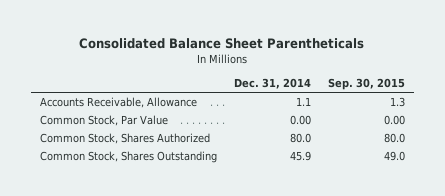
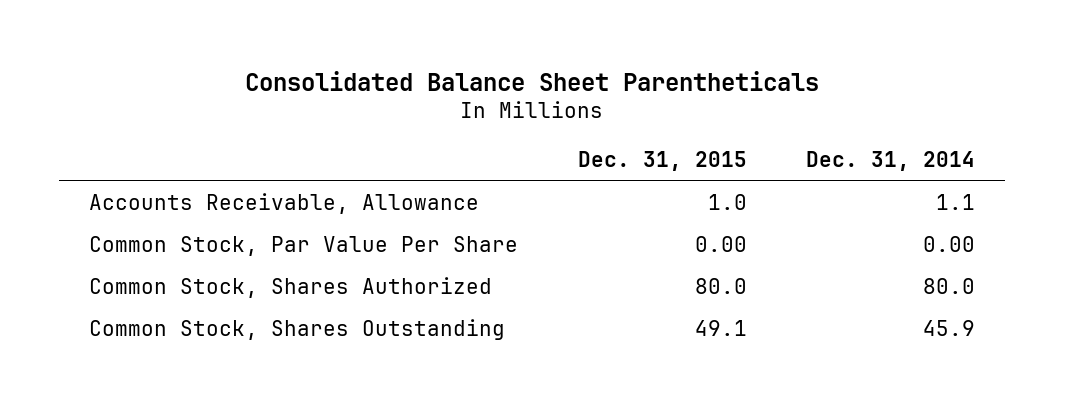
- | Dec. 31, 2014 | Sep. 30, 2015
+ | Dec. 31, 2015 | Dec. 31, 2014
- Common Stock, Par Value | 0.00 | 0.00
+ Common Stock, Par Value Per Share | 0.00 | 0.00

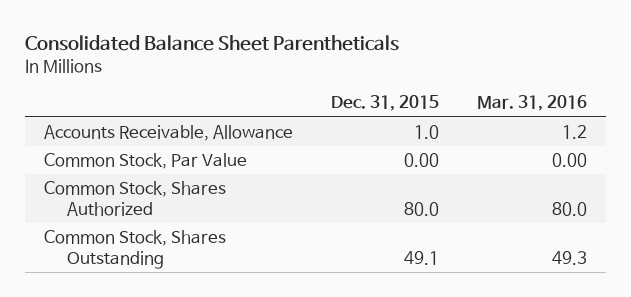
- | Dec. 31, 2015 | Dec. 31, 2014
+ | Dec. 31, 2015 | Mar. 31, 2016
- Common Stock, Par Value Per Share | 0.00 | 0.00
+ Common Stock, Par Value | 0.00 | 0.00

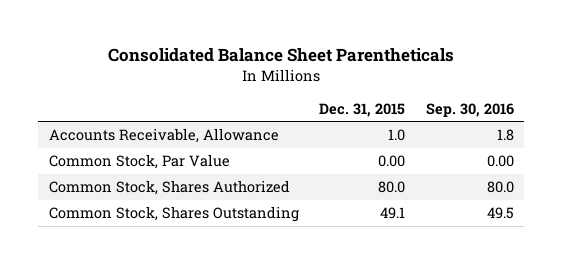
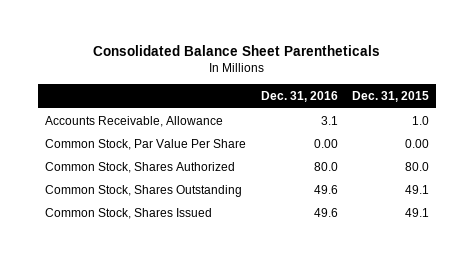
- | Dec. 31, 2015 | Sep. 30, 2016
+ | Dec. 31, 2016 | Dec. 31, 2015
- Common Stock, Par Value | 0.00 | 0.00
+ Common Stock, Par Value Per Share | 0.00 | 0.00
+ Common Stock, Shares Issued | 49.6 | 49.1

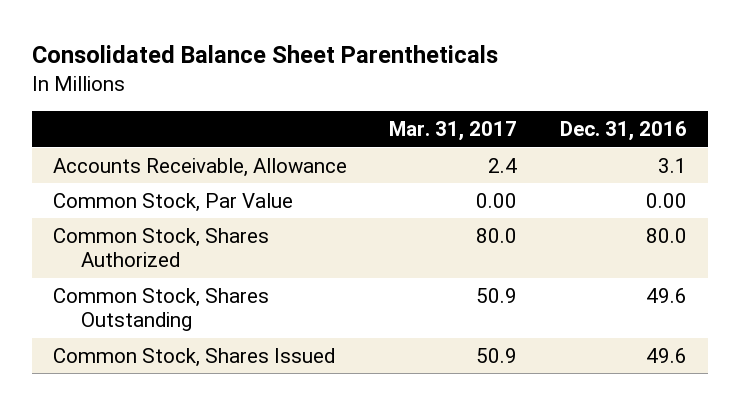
- | Dec. 31, 2016 | Dec. 31, 2015
+ | Mar. 31, 2017 | Dec. 31, 2016
- Common Stock, Par Value Per Share | 0.00 | 0.00
+ Common Stock, Par Value | 0.00 | 0.00

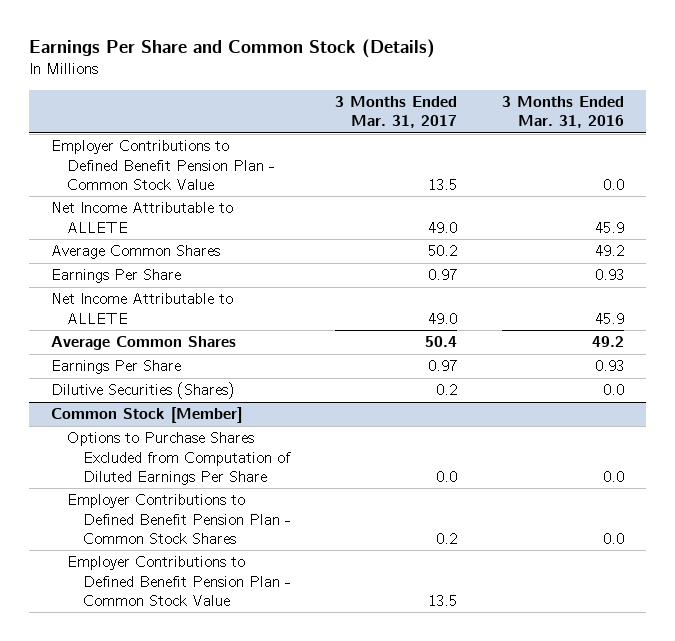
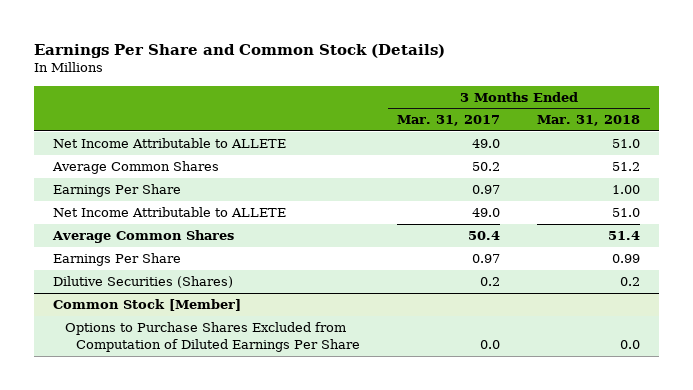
- | 3 Months Ended Mar. 31, 2017 | 3 Months Ended Mar. 31, 2016
+ | 3 Months Ended Mar. 31, 2017 | 3 Months Ended Mar. 31, 2018
- Employer Contributions to Defined Benefit Pension Plan - Common Stock Value | 13.5 | 0.0
@ Common Stock [Member]
- Employer Contributions to Defined Benefit Pension Plan - Common Stock Shares | 0.2 | 0.0
- Employer Contributions to Defined Benefit Pension Plan - Common Stock Value | 13.5 |

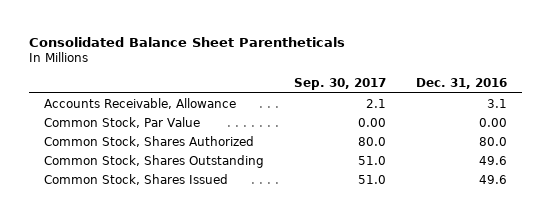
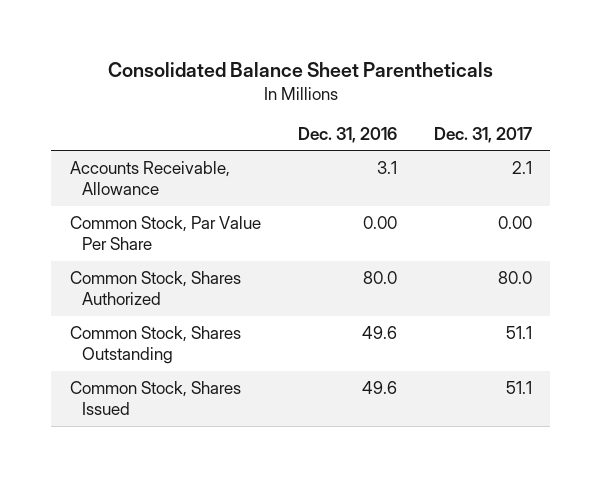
- | Sep. 30, 2017 | Dec. 31, 2016
+ | Dec. 31, 2016 | Dec. 31, 2017
- Common Stock, Par Value | 0.00 | 0.00
+ Common Stock, Par Value Per Share | 0.00 | 0.00

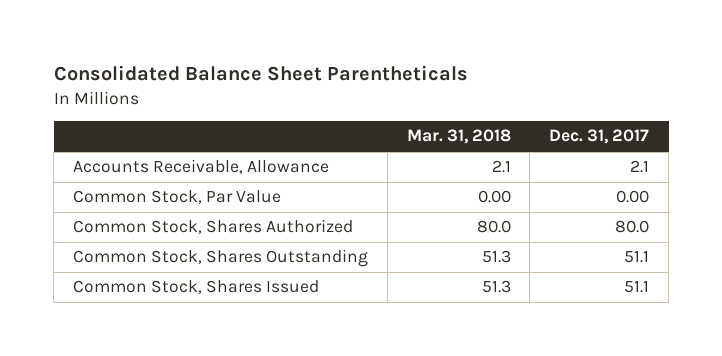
- | Dec. 31, 2016 | Dec. 31, 2017
+ | Mar. 31, 2018 | Dec. 31, 2017
- Common Stock, Par Value Per Share | 0.00 | 0.00
+ Common Stock, Par Value | 0.00 | 0.00

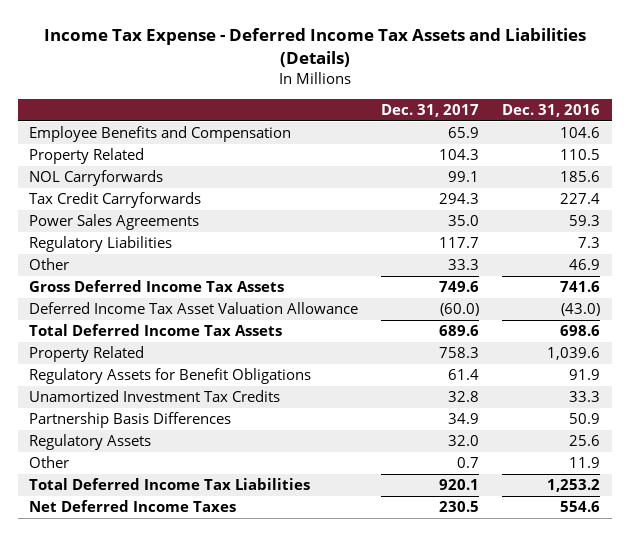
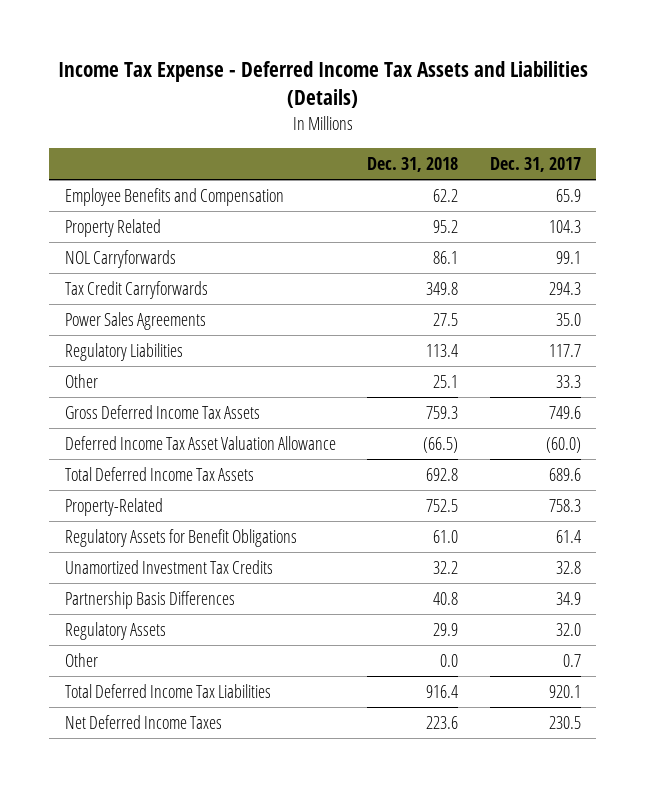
- | Dec. 31, 2017 | Dec. 31, 2016
+ | Dec. 31, 2018 | Dec. 31, 2017
- Property Related | 758.3 | 1,039.6
+ Property-Related | 752.5 | 758.3

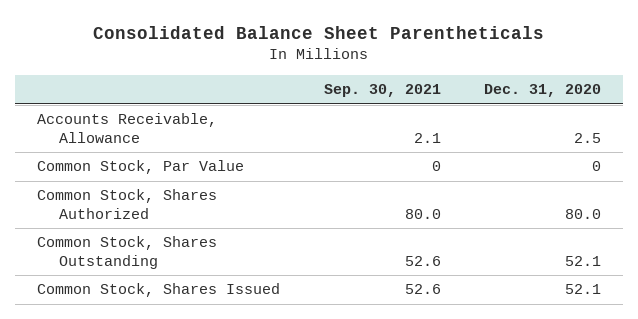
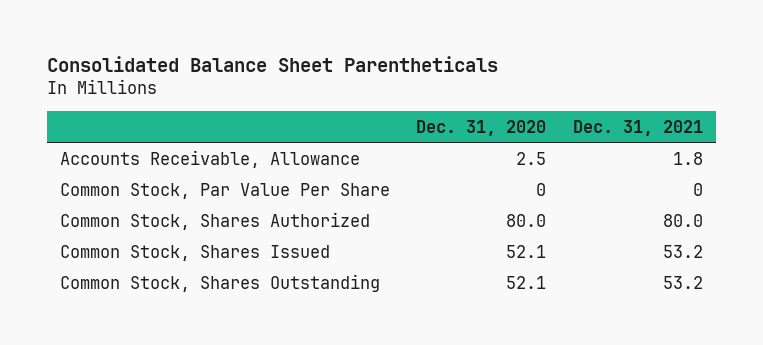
- | Sep. 30, 2021 | Dec. 31, 2020
+ | Dec. 31, 2020 | Dec. 31, 2021
- Common Stock, Par Value | 0 | 0
+ Common Stock, Par Value Per Share | 0 | 0
moved down: Common Stock, Shares Outstanding | 52.1 | 53.2

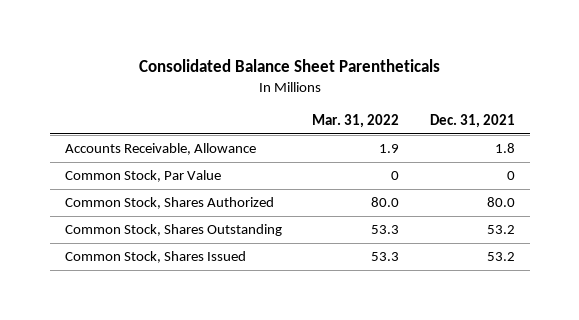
- | Dec. 31, 2020 | Dec. 31, 2021
+ | Mar. 31, 2022 | Dec. 31, 2021
- Common Stock, Par Value Per Share | 0 | 0
+ Common Stock, Par Value | 0 | 0
moved down: Common Stock, Shares Issued | 53.3 | 53.2

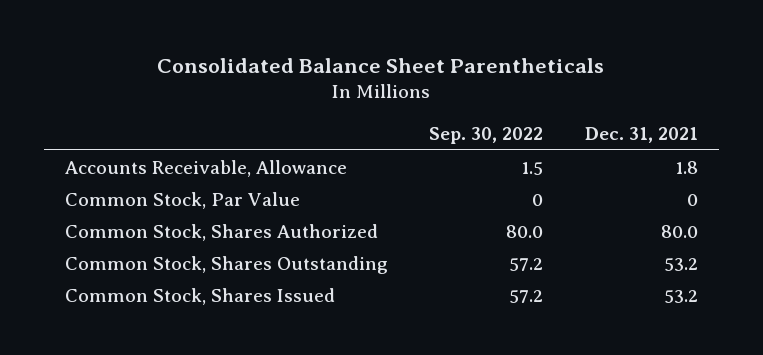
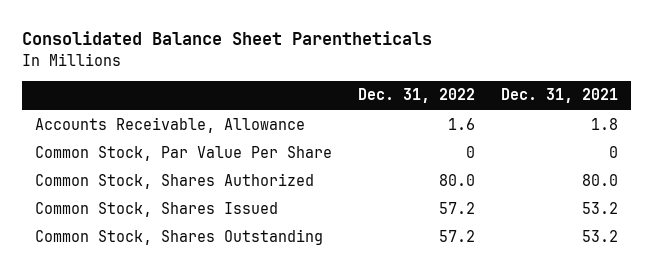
- | Sep. 30, 2022 | Dec. 31, 2021
+ | Dec. 31, 2022 | Dec. 31, 2021
- Common Stock, Par Value | 0 | 0
+ Common Stock, Par Value Per Share | 0 | 0
moved down: Common Stock, Shares Outstanding | 57.2 | 53.2

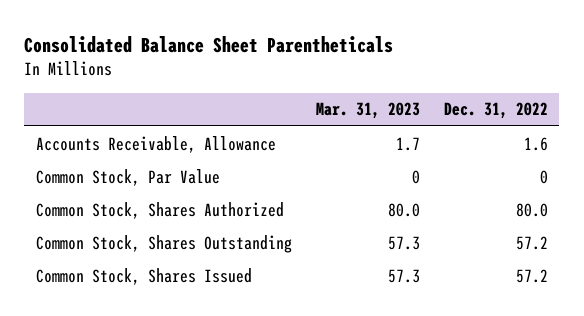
- | Dec. 31, 2022 | Dec. 31, 2021
+ | Mar. 31, 2023 | Dec. 31, 2022
- Common Stock, Par Value Per Share | 0 | 0
+ Common Stock, Par Value | 0 | 0
moved down: Common Stock, Shares Issued | 57.3 | 57.2

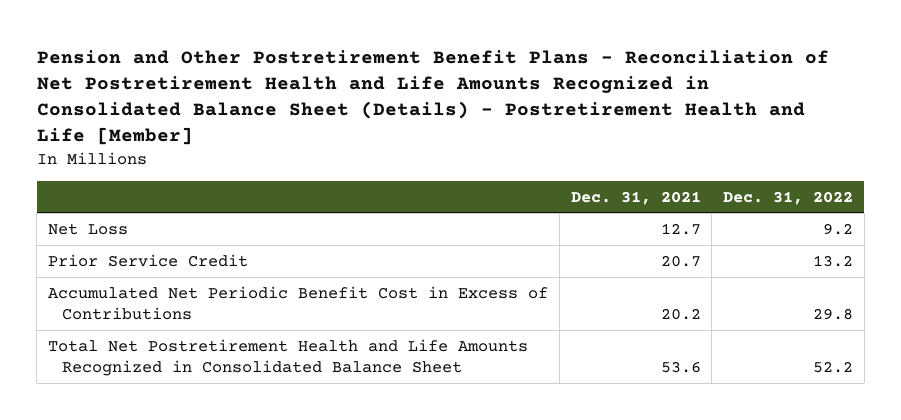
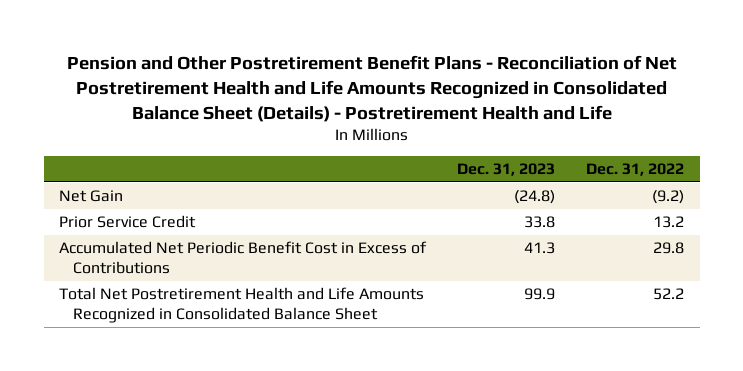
- Pension and Other Postretirement Benefit Plans - Reconciliation of Net Postretirement Health and Life Amounts Recognized in Consolidated Balance Sheet (Details) - Postretirement Health and Life [Member]
+ Pension and Other Postretirement Benefit Plans - Reconciliation of Net Postretirement Health and Life Amounts Recognized in Consolidated Balance Sheet (Details) - Postretirement Health and Life
- | Dec. 31, 2021 | Dec. 31, 2022
+ | Dec. 31, 2023 | Dec. 31, 2022
- Net Loss | 12.7 | 9.2
+ Net Gain | (24.8) | (9.2)

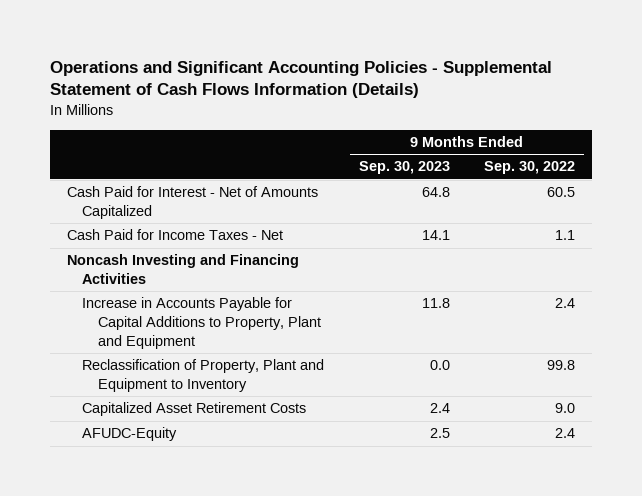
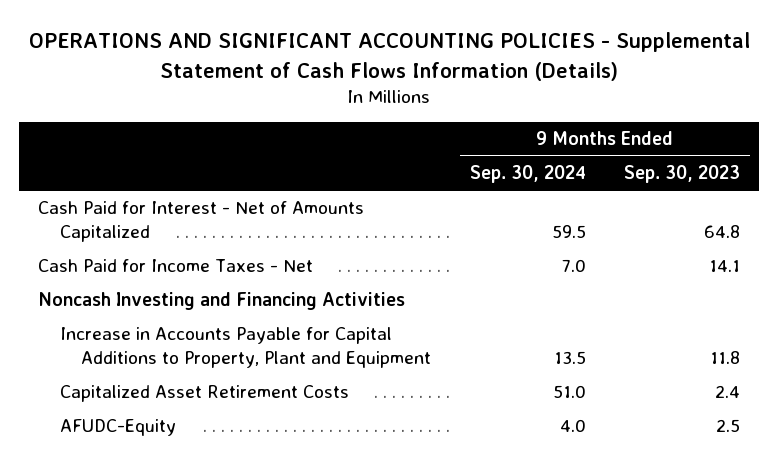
- Operations and Significant Accounting Policies - Supplemental Statement of Cash Flows Information (Details)
+ OPERATIONS AND SIGNIFICANT ACCOUNTING POLICIES - Supplemental Statement of Cash Flows Information (Details)
- | 9 Months Ended Sep. 30, 2023 | 9 Months Ended Sep. 30, 2022
+ | 9 Months Ended Sep. 30, 2024 | 9 Months Ended Sep. 30, 2023
- Reclassification of Property, Plant and Equipment to Inventory | 0.0 | 99.8

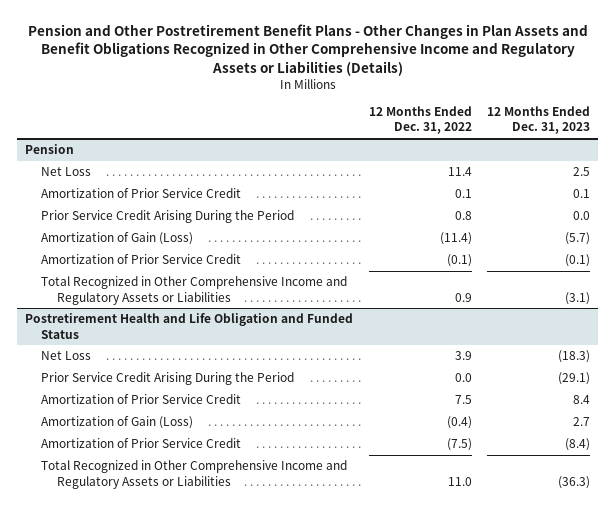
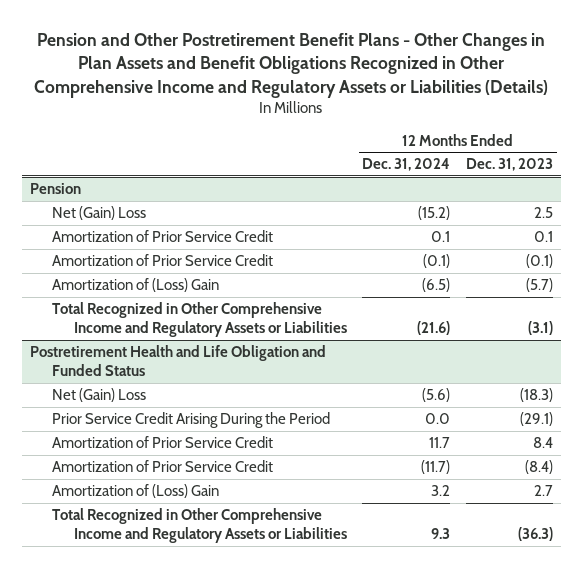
- | 12 Months Ended Dec. 31, 2022 | 12 Months Ended Dec. 31, 2023
+ | 12 Months Ended Dec. 31, 2024 | 12 Months Ended Dec. 31, 2023
@ Pension
- Net Loss | 11.4 | 2.5
+ Net (Gain) Loss | (15.2) | 2.5
- Prior Service Credit Arising During the Period | 0.8 | 0.0
- Amortization of Gain (Loss) | (11.4) | (5.7)
+ Amortization of (Loss) Gain | (6.5) | (5.7)
@ Postretirement Health and Life Obligation and Funded Status
- Net Loss | 3.9 | (18.3)
+ Net (Gain) Loss | (5.6) | (18.3)
- Amortization of Gain (Loss) | (0.4) | 2.7
+ Amortization of (Loss) Gain | 3.2 | 2.7

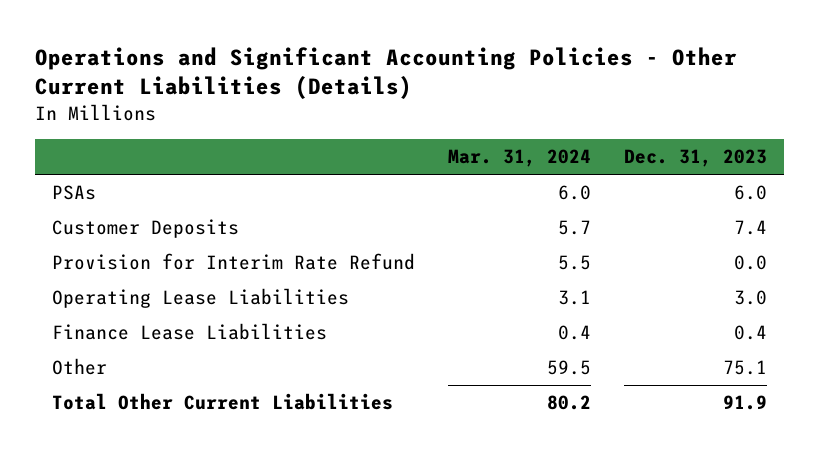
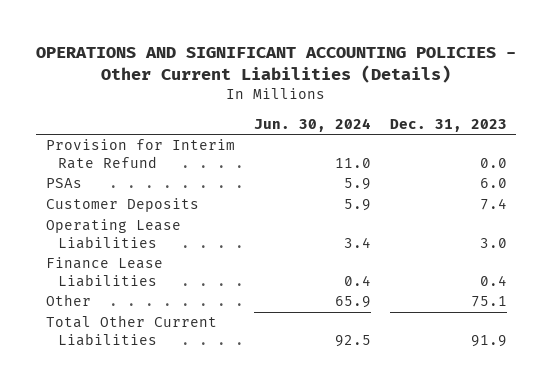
- Operations and Significant Accounting Policies - Other Current Liabilities (Details)
+ OPERATIONS AND SIGNIFICANT ACCOUNTING POLICIES - Other Current Liabilities (Details)
- | Mar. 31, 2024 | Dec. 31, 2023
+ | Jun. 30, 2024 | Dec. 31, 2023
moved up: Provision for Interim Rate Refund | 11.0 | 0.0

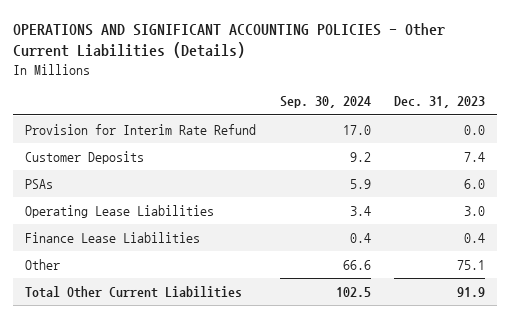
- | Jun. 30, 2024 | Dec. 31, 2023
+ | Sep. 30, 2024 | Dec. 31, 2023
moved down: PSAs | 5.9 | 6.0

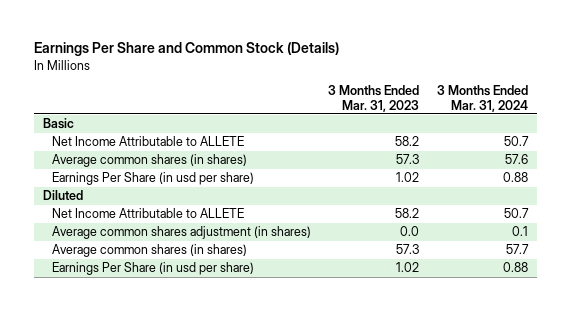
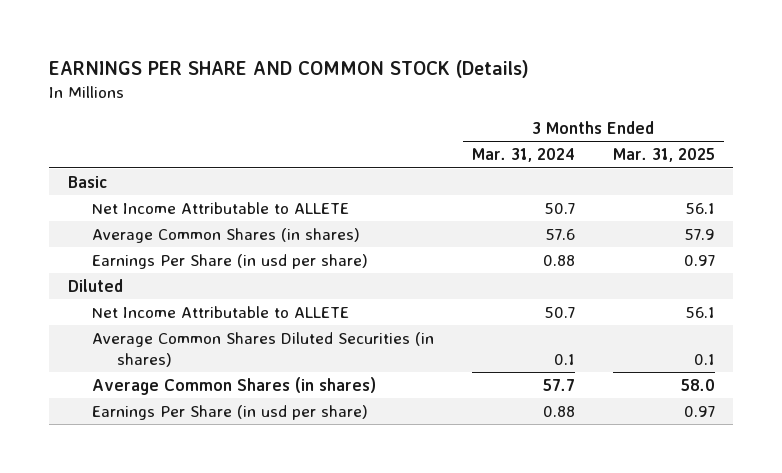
- Earnings Per Share and Common Stock (Details)
+ EARNINGS PER SHARE AND COMMON STOCK (Details)
- | 3 Months Ended Mar. 31, 2023 | 3 Months Ended Mar. 31, 2024
+ | 3 Months Ended Mar. 31, 2024 | 3 Months Ended Mar. 31, 2025
- Average common shares (in shares) | 57.3 | 57.6
+ Average Common Shares (in shares) | 57.6 | 57.9
- Average common shares adjustment (in shares) | 0.0 | 0.1
- Average common shares (in shares) | 57.3 | 57.7
+ Average Common Shares Diluted Securities (in shares) | 0.1 | 0.1
+ Average Common Shares (in shares) | 57.7 | 58.0

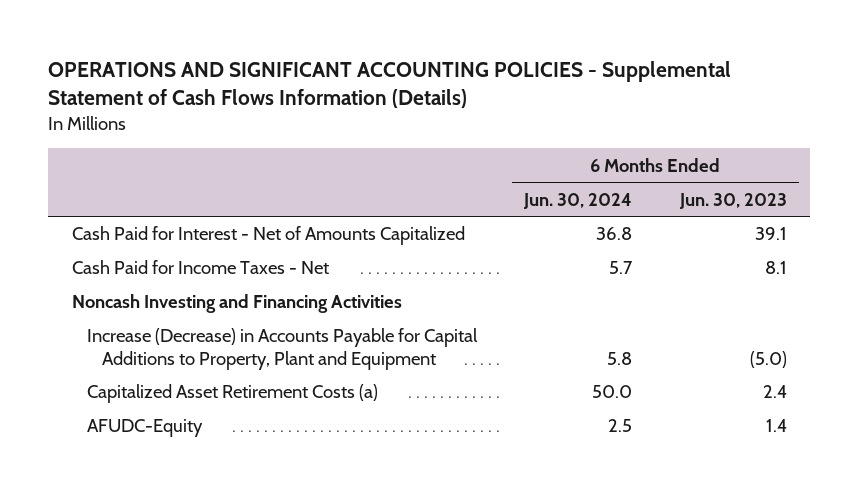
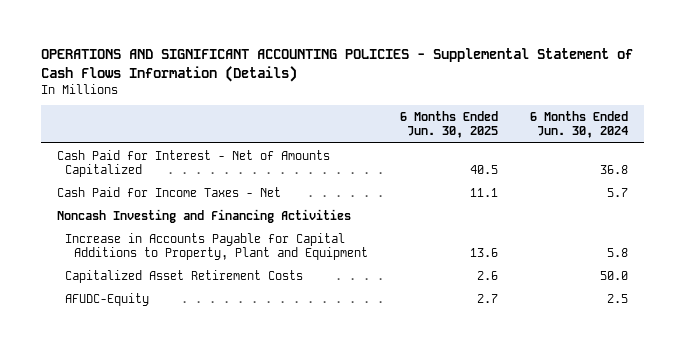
- | 6 Months Ended Jun. 30, 2024 | 6 Months Ended Jun. 30, 2023
+ | 6 Months Ended Jun. 30, 2025 | 6 Months Ended Jun. 30, 2024
- Increase (Decrease) in Accounts Payable for Capital Additions to Property, Plant and Equipment | 5.8 | (5.0)
- Capitalized Asset Retirement Costs (a) | 50.0 | 2.4
+ Increase in Accounts Payable for Capital Additions to Property, Plant and Equipment | 13.6 | 5.8
+ Capitalized Asset Retirement Costs | 2.6 | 50.0

